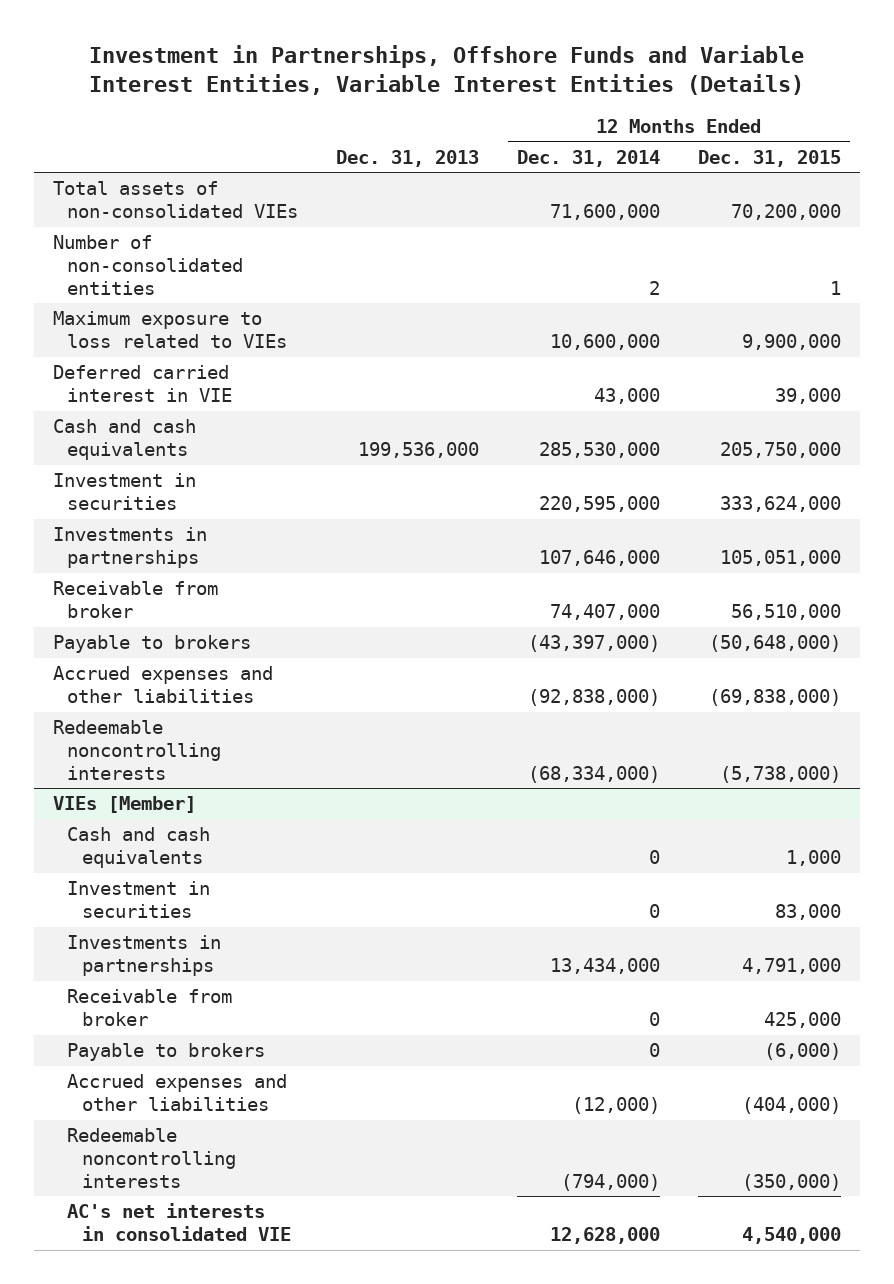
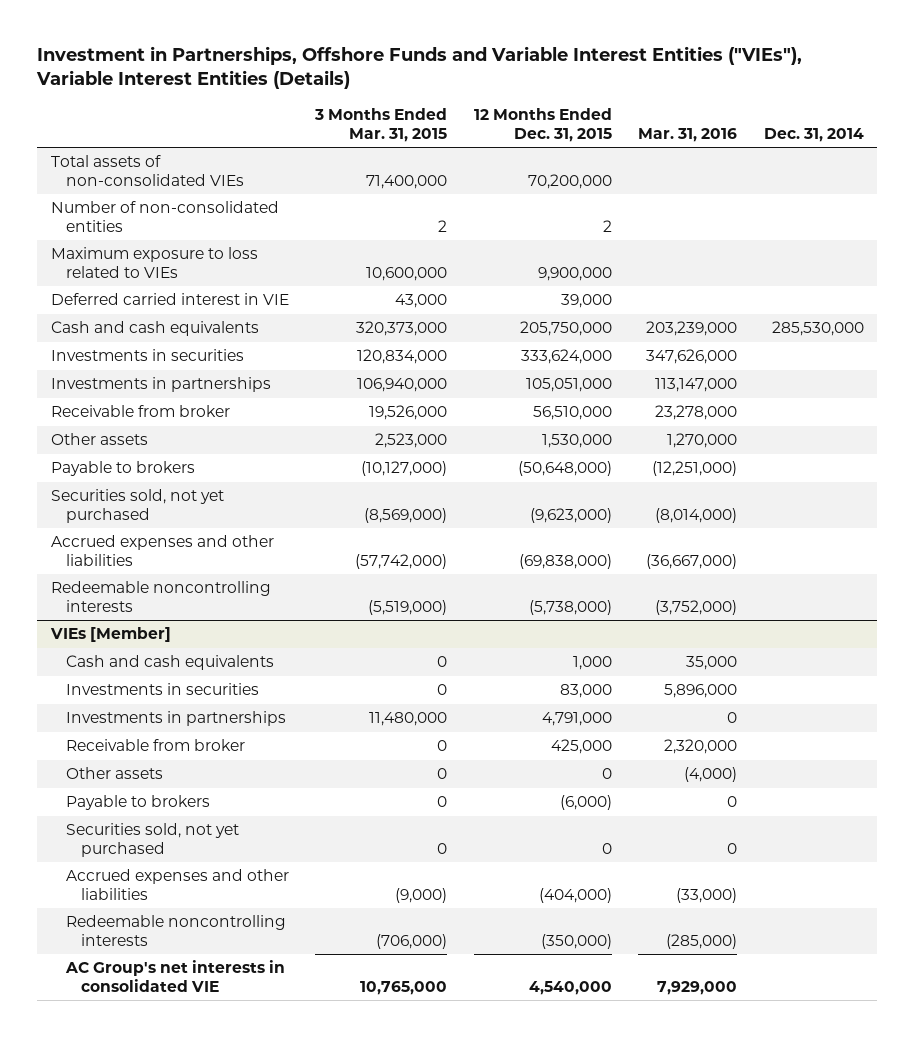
- Investment in Partnerships, Offshore Funds and Variable Interest Entities, Variable Interest Entities (Details)
+ Investment in Partnerships, Offshore Funds and Variable Interest Entities ("VIEs"), Variable Interest Entities (Details)
- | Dec. 31, 2013 | 12 Months Ended Dec. 31, 2014 | 12 Months Ended Dec. 31, 2015
+ | 3 Months Ended Mar. 31, 2015 | 12 Months Ended Dec. 31, 2015 | Mar. 31, 2016 | Dec. 31, 2014
- Number of non-consolidated entities | | 2 | 1
+ Number of non-consolidated entities | 2 | 2 | |
- Investment in securities | | 220,595,000 | 333,624,000
+ Investments in securities | 120,834,000 | 333,624,000 | 347,626,000 |
+ Other assets | 2,523,000 | 1,530,000 | 1,270,000 |
+ Securities sold, not yet purchased | (8,569,000) | (9,623,000) | (8,014,000) |
@ VIEs [Member]
- Investment in securities | | 0 | 83,000
+ Investments in securities | 0 | 83,000 | 5,896,000 |
+ Other assets | 0 | 0 | (4,000) |
+ Securities sold, not yet purchased | 0 | 0 | 0 |
- AC's net interests in consolidated VIE | | 12,628,000 | 4,540,000
+ AC Group's net interests in consolidated VIE | 10,765,000 | 4,540,000 | 7,929,000 |

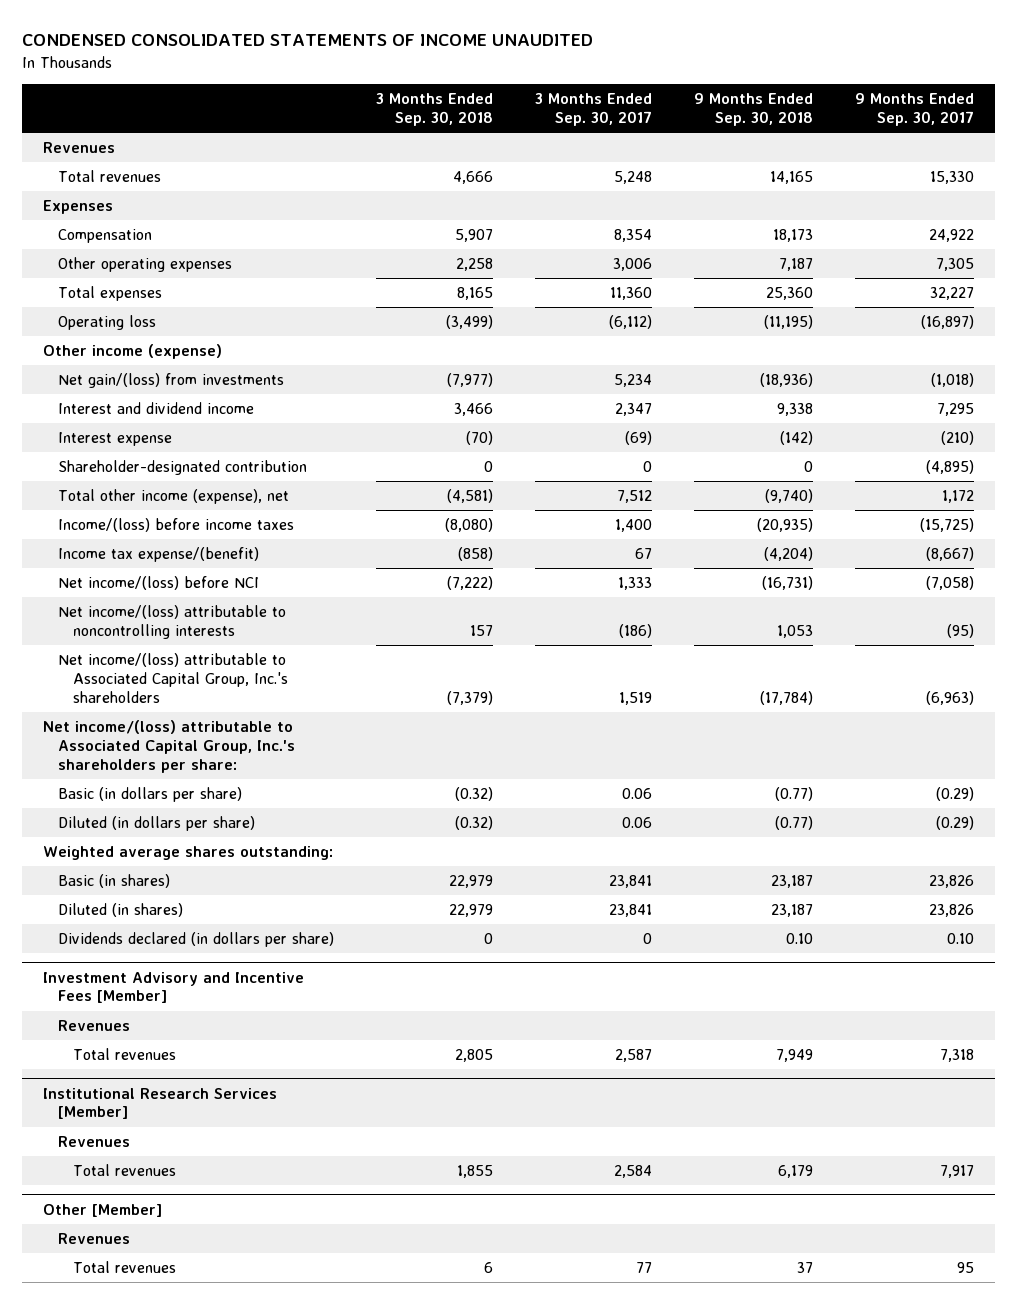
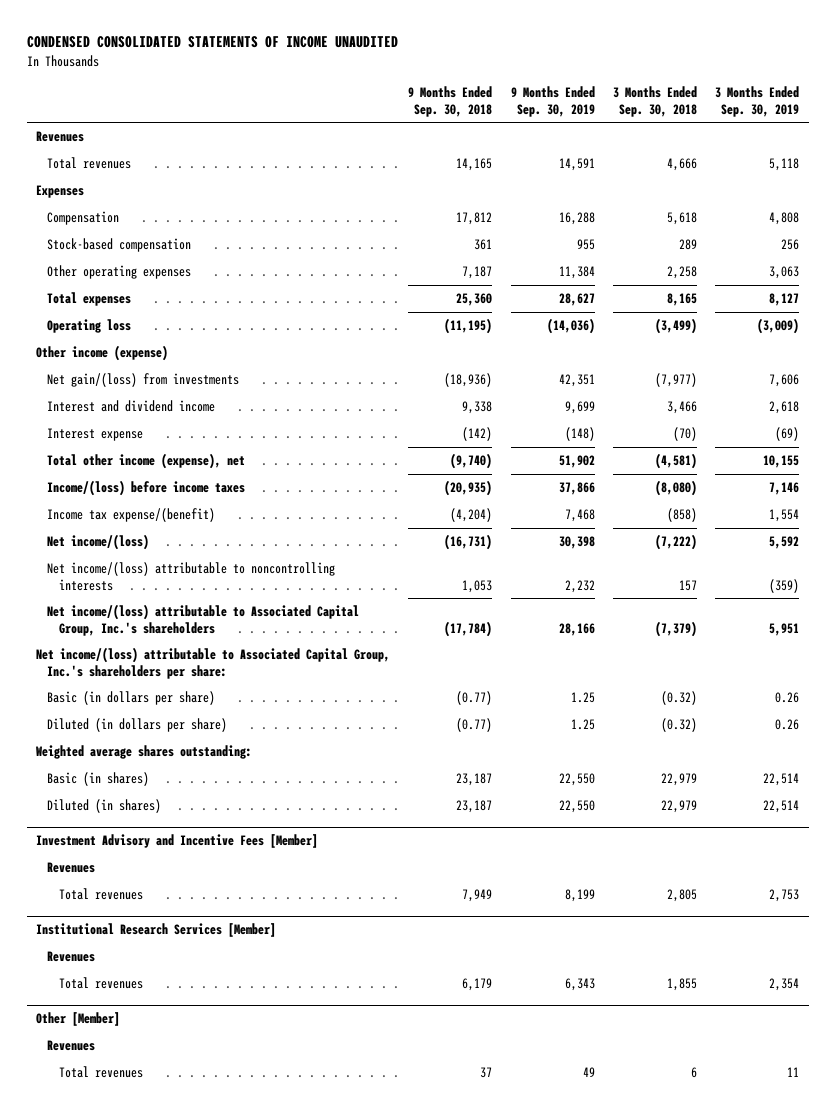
- | 3 Months Ended Sep. 30, 2018 | 3 Months Ended Sep. 30, 2017 | 9 Months Ended Sep. 30, 2018 | 9 Months Ended Sep. 30, 2017
+ | 9 Months Ended Sep. 30, 2018 | 9 Months Ended Sep. 30, 2019 | 3 Months Ended Sep. 30, 2018 | 3 Months Ended Sep. 30, 2019
- Compensation | 5,907 | 8,354 | 18,173 | 24,922
+ Compensation | 17,812 | 16,288 | 5,618 | 4,808
+ Stock-based compensation | 361 | 955 | 289 | 256
- Shareholder-designated contribution | 0 | 0 | 0 | (4,895)
- Net income/(loss) before NCI | (7,222) | 1,333 | (16,731) | (7,058)
+ Net income/(loss) | (16,731) | 30,398 | (7,222) | 5,592
- Dividends declared (in dollars per share) | 0 | 0 | 0.10 | 0.10

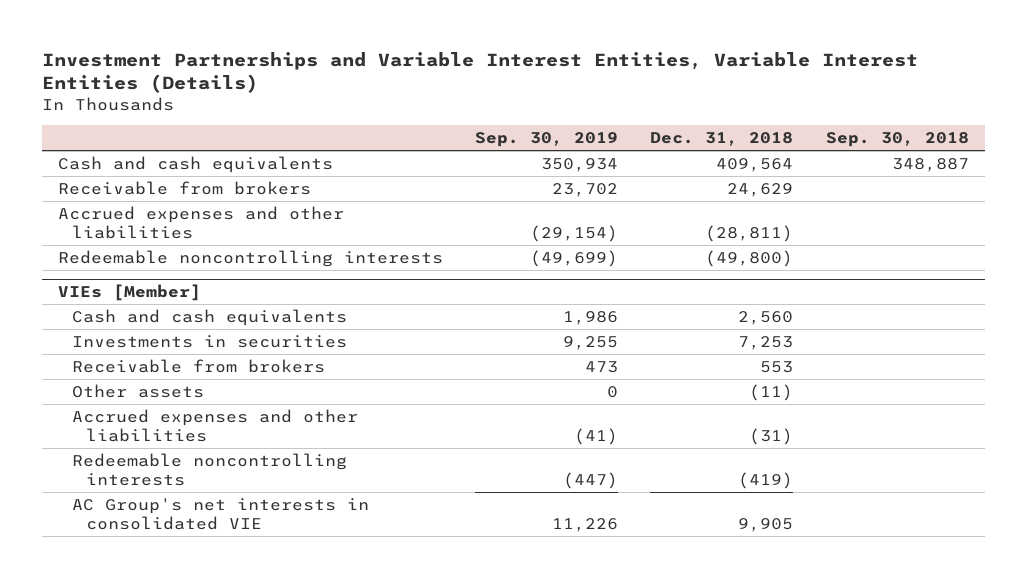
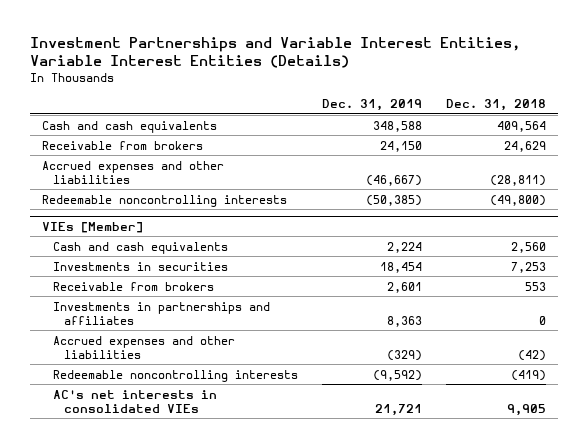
- | Sep. 30, 2019 | Dec. 31, 2018 | Sep. 30, 2018
+ | Dec. 31, 2019 | Dec. 31, 2018
@ VIEs [Member]
- Other assets | 0 | (11) |
- Accrued expenses and other liabilities | (41) | (31) |
+ Investments in partnerships and affiliates | 8,363 | 0
+ Accrued expenses and other liabilities | (329) | (42)
- AC Group's net interests in consolidated VIE | 11,226 | 9,905 |
+ AC's net interests in consolidated VIEs | 21,721 | 9,905

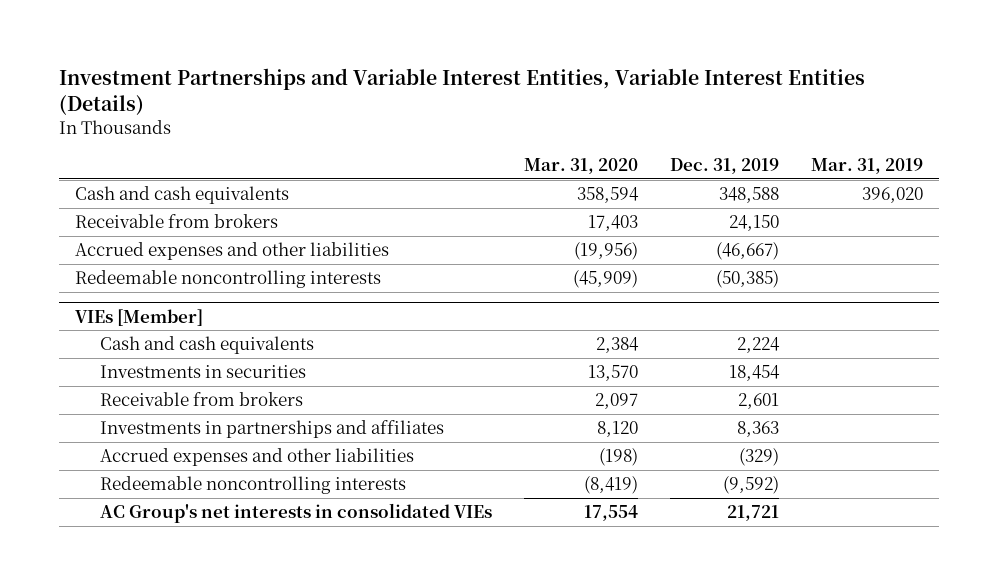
- | Dec. 31, 2019 | Dec. 31, 2018
+ | Mar. 31, 2020 | Dec. 31, 2019 | Mar. 31, 2019
@ VIEs [Member]
- AC's net interests in consolidated VIEs | 21,721 | 9,905
+ AC Group's net interests in consolidated VIEs | 17,554 | 21,721 |

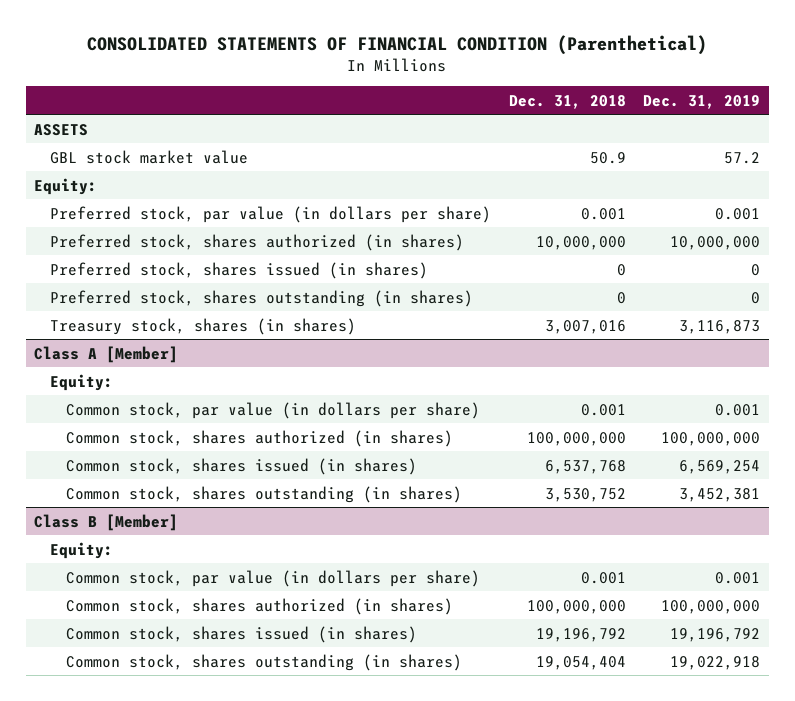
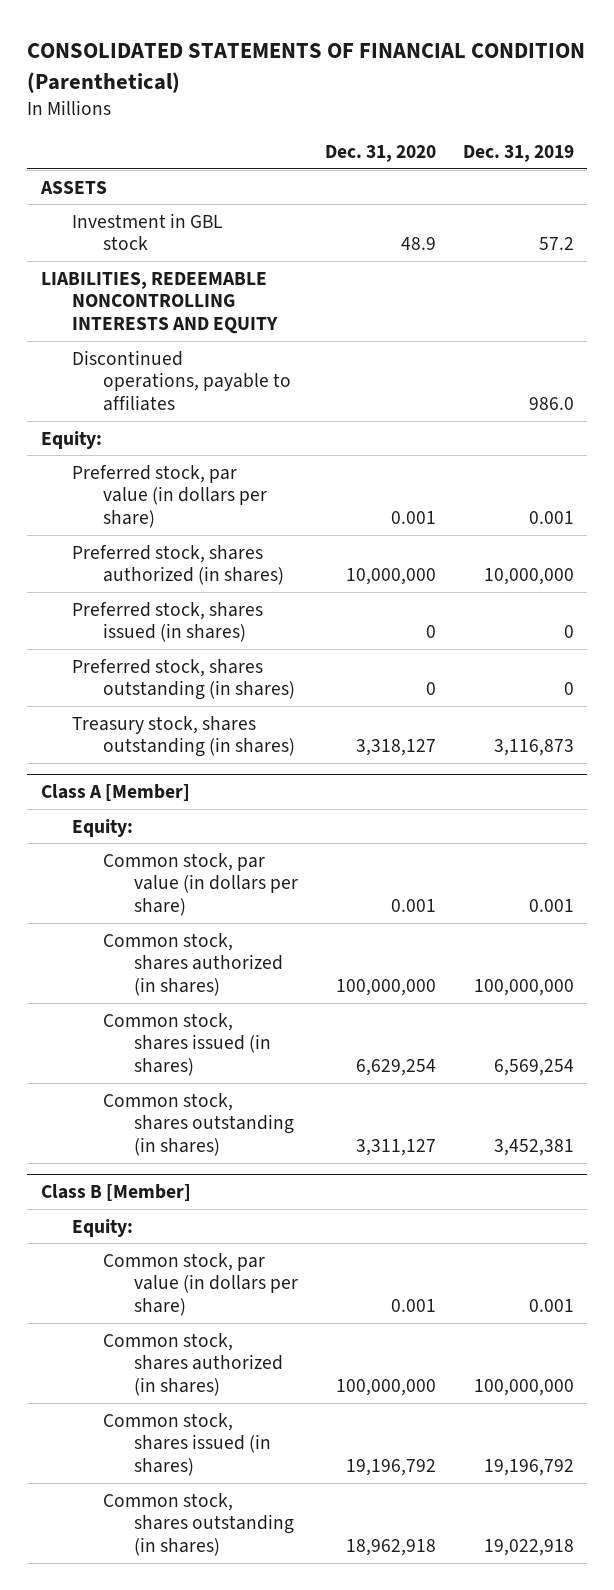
- | Dec. 31, 2018 | Dec. 31, 2019
+ | Dec. 31, 2020 | Dec. 31, 2019
- GBL stock market value | 50.9 | 57.2
+ Investment in GBL stock | 48.9 | 57.2
+ LIABILITIES, REDEEMABLE NONCONTROLLING INTERESTS AND EQUITY
+ Discontinued operations, payable to affiliates | | 986.0
- Treasury stock, shares (in shares) | 3,007,016 | 3,116,873
+ Treasury stock, shares outstanding (in shares) | 3,318,127 | 3,116,873

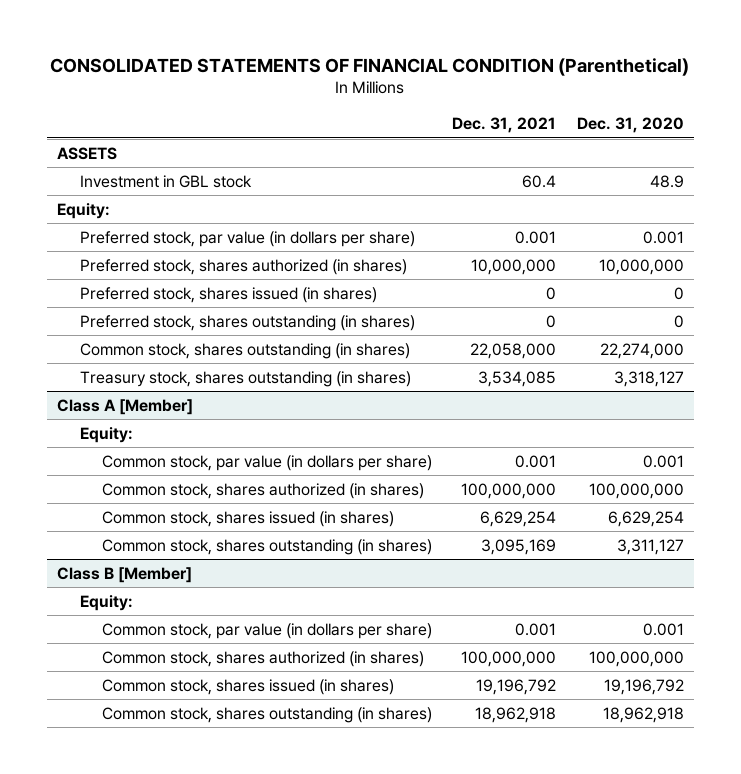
- | Dec. 31, 2020 | Dec. 31, 2019
+ | Dec. 31, 2021 | Dec. 31, 2020
- LIABILITIES, REDEEMABLE NONCONTROLLING INTERESTS AND EQUITY
- Discontinued operations, payable to affiliates | | 986.0
+ Common stock, shares outstanding (in shares) | 22,058,000 | 22,274,000

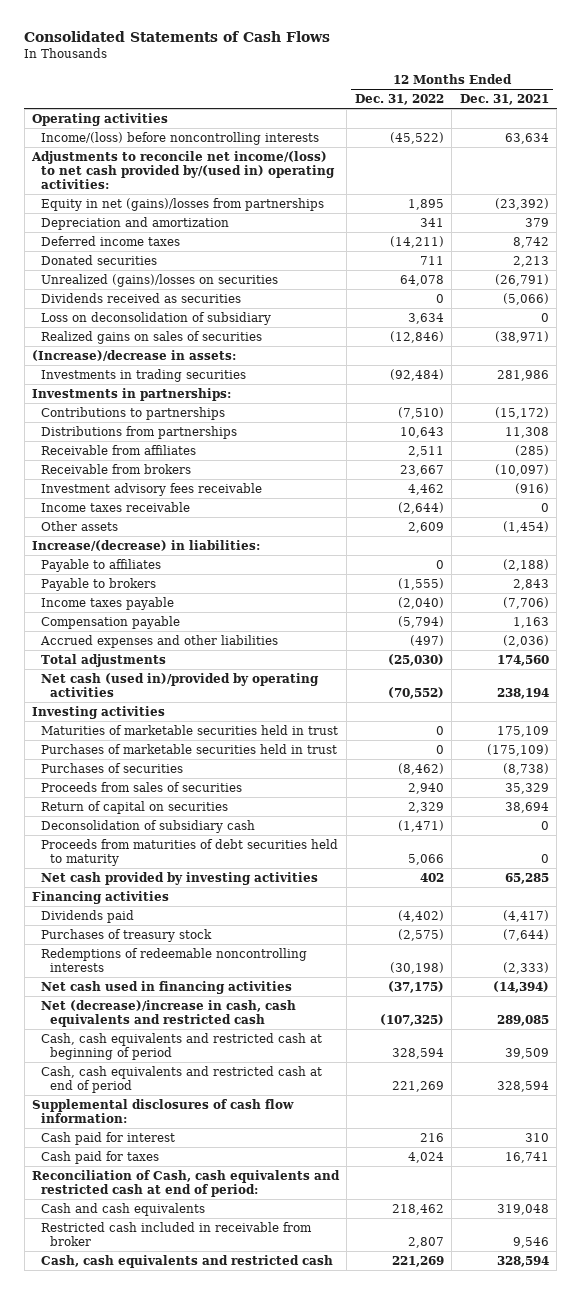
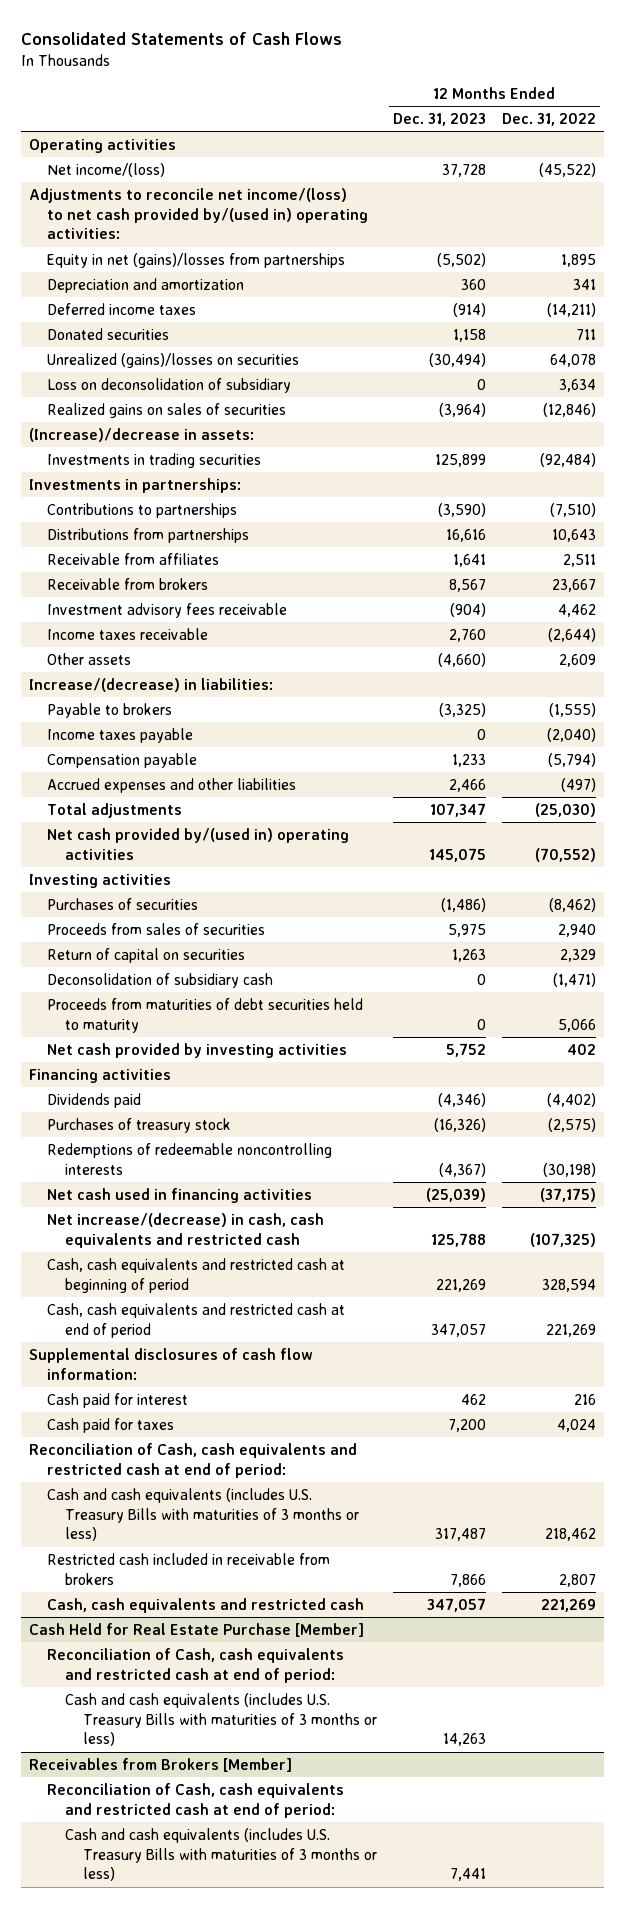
- | 12 Months Ended Dec. 31, 2022 | 12 Months Ended Dec. 31, 2021
+ | 12 Months Ended Dec. 31, 2023 | 12 Months Ended Dec. 31, 2022
- Income/(loss) before noncontrolling interests | (45,522) | 63,634
+ Net income/(loss) | 37,728 | (45,522)
- Dividends received as securities | 0 | (5,066)
- Payable to affiliates | 0 | (2,188)
- Net cash (used in)/provided by operating activities | (70,552) | 238,194
+ Net cash provided by/(used in) operating activities | 145,075 | (70,552)
- Maturities of marketable securities held in trust | 0 | 175,109
- Purchases of marketable securities held in trust | 0 | (175,109)
- Net (decrease)/increase in cash, cash equivalents and restricted cash | (107,325) | 289,085
+ Net increase/(decrease) in cash, cash equivalents and restricted cash | 125,788 | (107,325)
- Cash and cash equivalents | 218,462 | 319,048
- Restricted cash included in receivable from broker | 2,807 | 9,546
+ Cash and cash equivalents (includes U.S. Treasury Bills with maturities of 3 months or less) | 317,487 | 218,462
+ Restricted cash included in receivable from brokers | 7,866 | 2,807
+ Cash Held for Real Estate Purchase [Member]
+ Reconciliation of Cash, cash equivalents and restricted cash at end of period:
+ Cash and cash equivalents (includes U.S. Treasury Bills with maturities of 3 months or less) | 14,263 |
+ Receivables from Brokers [Member]
+ Reconciliation of Cash, cash equivalents and restricted cash at end of period:
+ Cash and cash equivalents (includes U.S. Treasury Bills with maturities of 3 months or less) | 7,441 |

